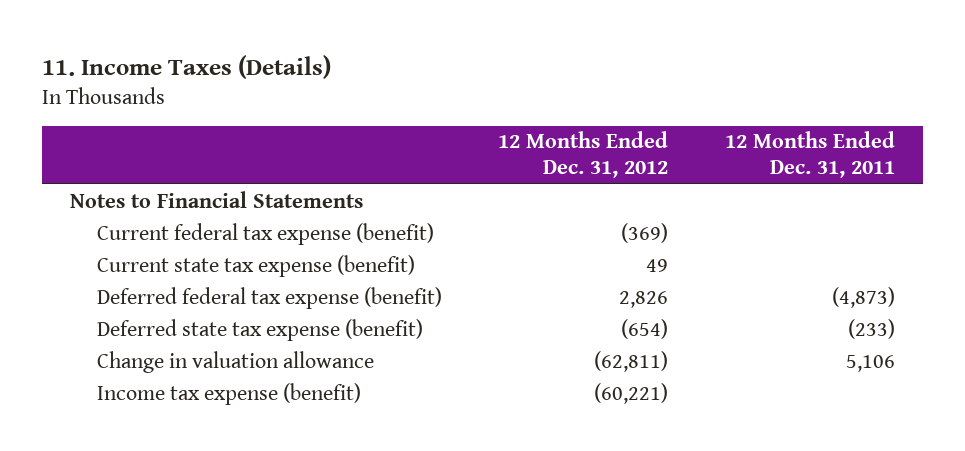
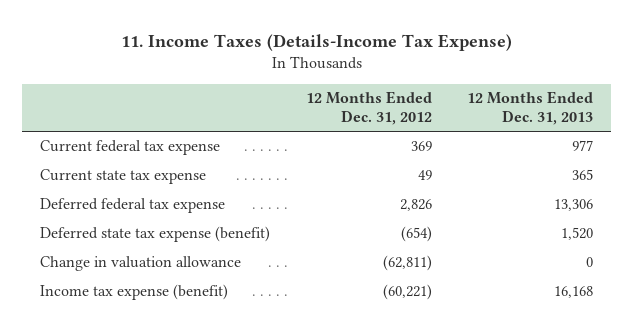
- 11. Income Taxes (Details)
+ 11. Income Taxes (Details-Income Tax Expense)
- | 12 Months Ended Dec. 31, 2012 | 12 Months Ended Dec. 31, 2011
+ | 12 Months Ended Dec. 31, 2012 | 12 Months Ended Dec. 31, 2013
- Notes to Financial Statements
- Current federal tax expense (benefit) | (369) |
- Current state tax expense (benefit) | 49 |
- Deferred federal tax expense (benefit) | 2,826 | (4,873)
+ Current federal tax expense | 369 | 977
+ Current state tax expense | 49 | 365
+ Deferred federal tax expense | 2,826 | 13,306

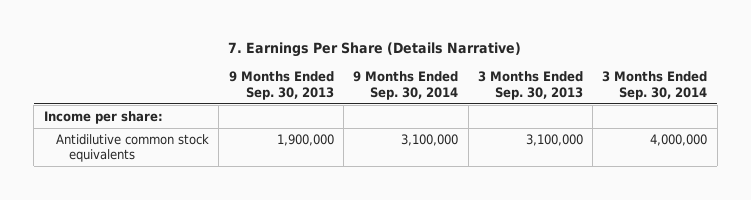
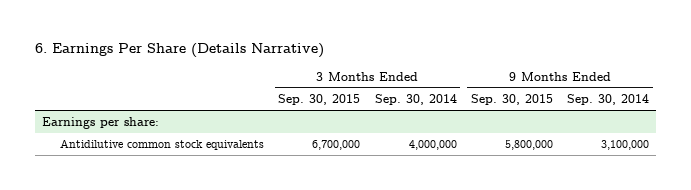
- 7. Earnings Per Share (Details Narrative)
+ 6. Earnings Per Share (Details Narrative)
- | 9 Months Ended Sep. 30, 2013 | 9 Months Ended Sep. 30, 2014 | 3 Months Ended Sep. 30, 2013 | 3 Months Ended Sep. 30, 2014
+ | 3 Months Ended Sep. 30, 2015 | 3 Months Ended Sep. 30, 2014 | 9 Months Ended Sep. 30, 2015 | 9 Months Ended Sep. 30, 2014
- Income per share:
+ Earnings per share:

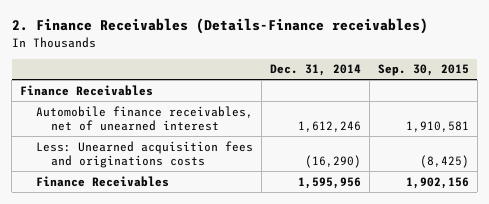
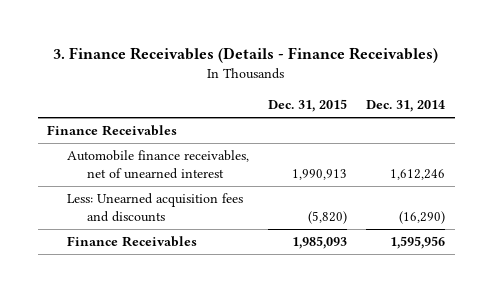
- 2. Finance Receivables (Details-Finance receivables)
+ 3. Finance Receivables (Details - Finance Receivables)
- | Dec. 31, 2014 | Sep. 30, 2015
+ | Dec. 31, 2015 | Dec. 31, 2014
- Less: Unearned acquisition fees and originations costs | (16,290) | (8,425)
+ Less: Unearned acquisition fees and discounts | (5,820) | (16,290)

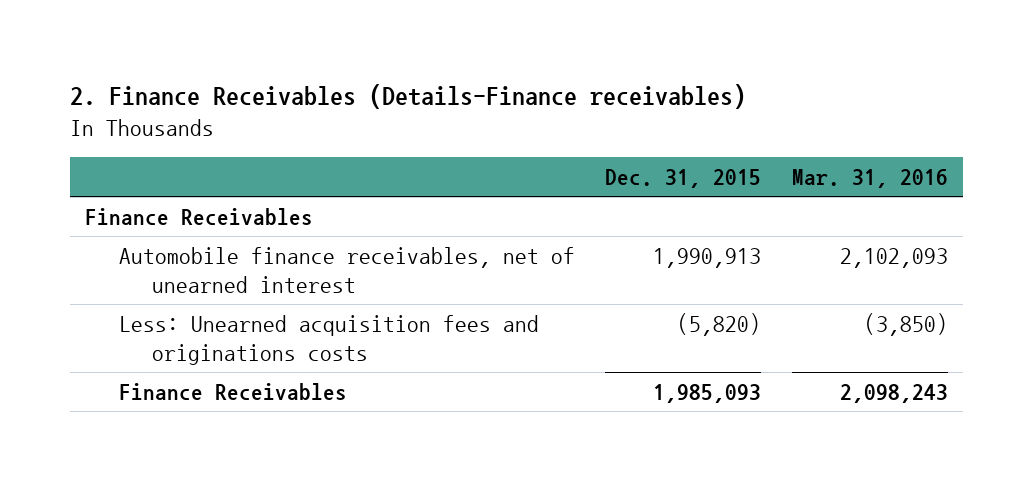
- 3. Finance Receivables (Details - Finance Receivables)
+ 2. Finance Receivables (Details-Finance receivables)
- | Dec. 31, 2015 | Dec. 31, 2014
+ | Dec. 31, 2015 | Mar. 31, 2016
- Less: Unearned acquisition fees and discounts | (5,820) | (16,290)
+ Less: Unearned acquisition fees and originations costs | (5,820) | (3,850)

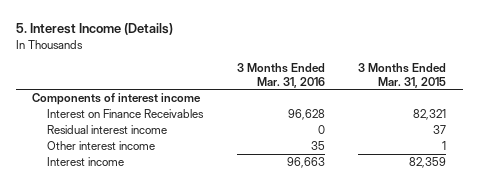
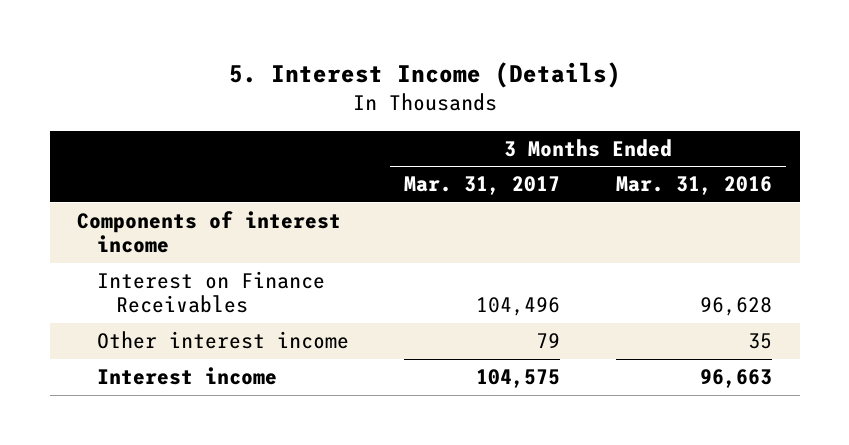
- | 3 Months Ended Mar. 31, 2016 | 3 Months Ended Mar. 31, 2015
+ | 3 Months Ended Mar. 31, 2017 | 3 Months Ended Mar. 31, 2016
- Residual interest income | 0 | 37

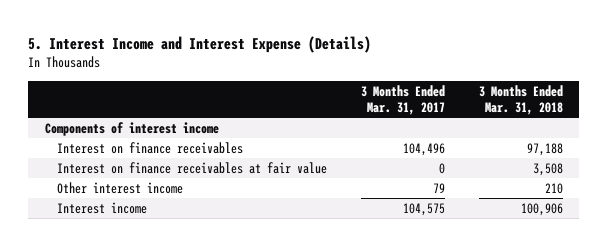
- 5. Interest Income (Details)
+ 5. Interest Income and Interest Expense (Details)
- | 3 Months Ended Mar. 31, 2017 | 3 Months Ended Mar. 31, 2016
+ | 3 Months Ended Mar. 31, 2017 | 3 Months Ended Mar. 31, 2018
- Interest on Finance Receivables | 104,496 | 96,628
+ Interest on finance receivables | 104,496 | 97,188
+ Interest on finance receivables at fair value | 0 | 3,508

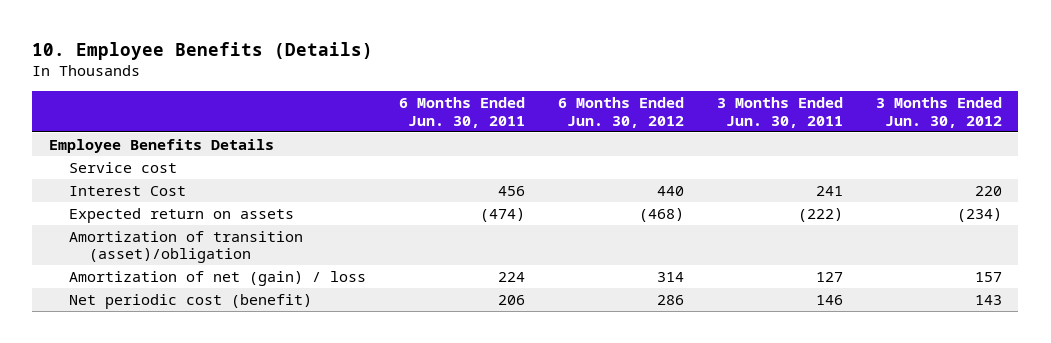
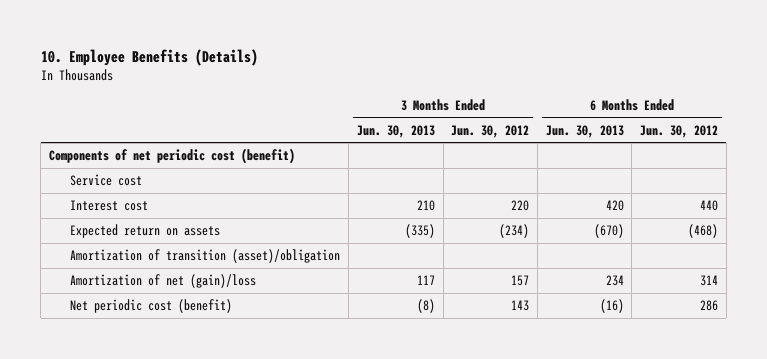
- | 6 Months Ended Jun. 30, 2011 | 6 Months Ended Jun. 30, 2012 | 3 Months Ended Jun. 30, 2011 | 3 Months Ended Jun. 30, 2012
+ | 3 Months Ended Jun. 30, 2013 | 3 Months Ended Jun. 30, 2012 | 6 Months Ended Jun. 30, 2013 | 6 Months Ended Jun. 30, 2012
- Employee Benefits Details
+ Components of net periodic cost (benefit)
- Interest Cost | 456 | 440 | 241 | 220
+ Interest cost | 210 | 220 | 420 | 440
- Amortization of net (gain) / loss | 224 | 314 | 127 | 157
+ Amortization of net (gain)/loss | 117 | 157 | 234 | 314

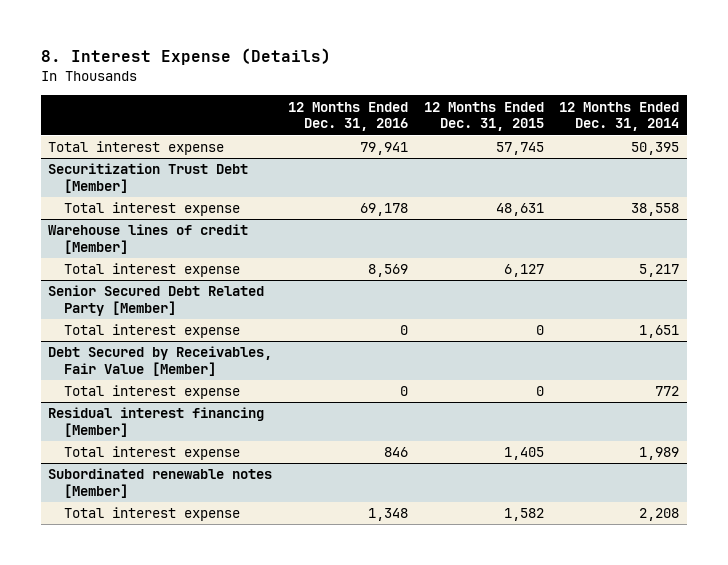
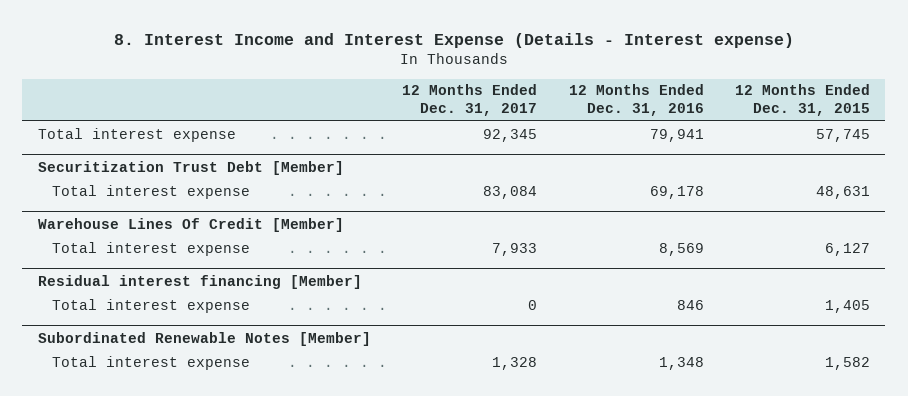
- 8. Interest Expense (Details)
+ 8. Interest Income and Interest Expense (Details - Interest expense)
- | 12 Months Ended Dec. 31, 2016 | 12 Months Ended Dec. 31, 2015 | 12 Months Ended Dec. 31, 2014
+ | 12 Months Ended Dec. 31, 2017 | 12 Months Ended Dec. 31, 2016 | 12 Months Ended Dec. 31, 2015
- Warehouse lines of credit [Member]
+ Warehouse Lines Of Credit [Member]
- Senior Secured Debt Related Party [Member]
- Total interest expense | 0 | 0 | 1,651
- Debt Secured by Receivables, Fair Value [Member]
- Total interest expense | 0 | 0 | 772
- Subordinated renewable notes [Member]
+ Subordinated Renewable Notes [Member]

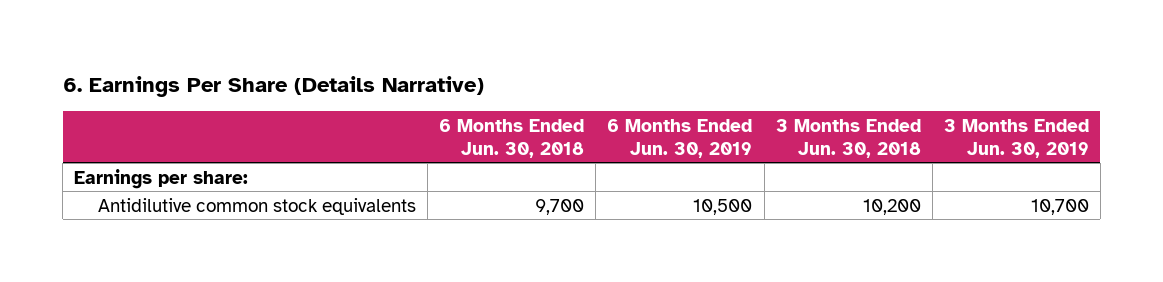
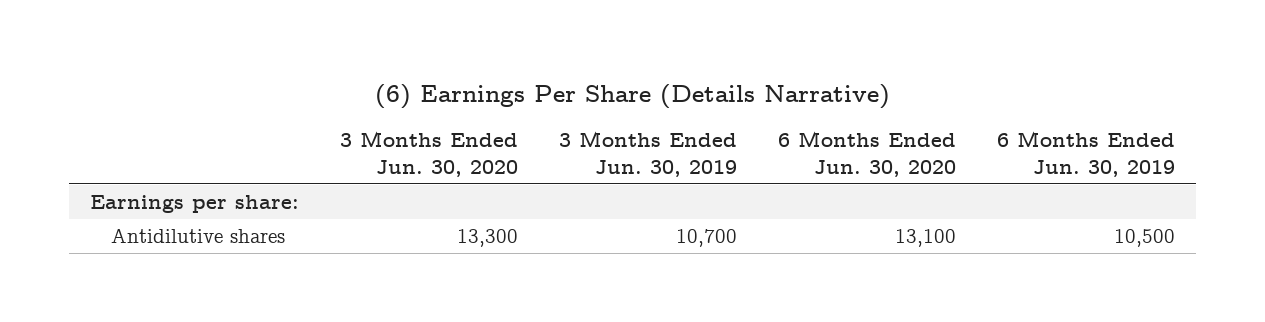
- 6. Earnings Per Share (Details Narrative)
+ (6) Earnings Per Share (Details Narrative)
- | 6 Months Ended Jun. 30, 2018 | 6 Months Ended Jun. 30, 2019 | 3 Months Ended Jun. 30, 2018 | 3 Months Ended Jun. 30, 2019
+ | 3 Months Ended Jun. 30, 2020 | 3 Months Ended Jun. 30, 2019 | 6 Months Ended Jun. 30, 2020 | 6 Months Ended Jun. 30, 2019
- Antidilutive common stock equivalents | 9,700 | 10,500 | 10,200 | 10,700
+ Antidilutive shares | 13,300 | 10,700 | 13,100 | 10,500

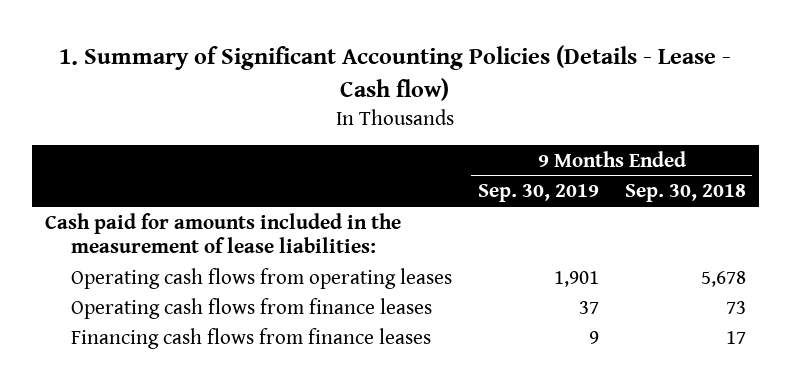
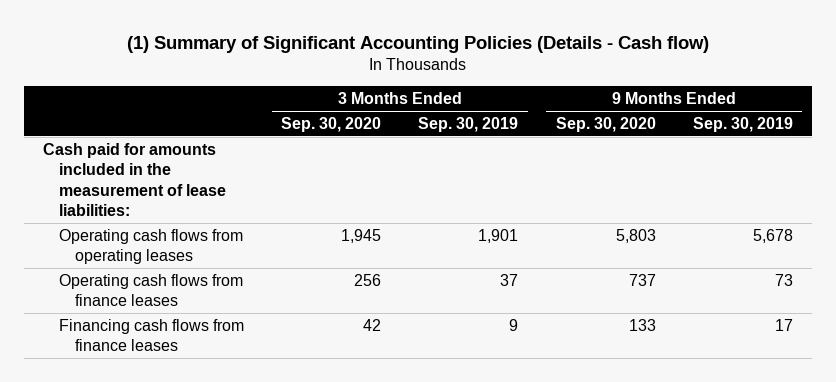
- 1. Summary of Significant Accounting Policies (Details - Lease - Cash flow)
+ (1) Summary of Significant Accounting Policies (Details - Cash flow)
- | 9 Months Ended Sep. 30, 2019 | 9 Months Ended Sep. 30, 2018
+ | 3 Months Ended Sep. 30, 2020 | 3 Months Ended Sep. 30, 2019 | 9 Months Ended Sep. 30, 2020 | 9 Months Ended Sep. 30, 2019
- Operating cash flows from operating leases | 1,901 | 5,678
- Operating cash flows from finance leases | 37 | 73
- Financing cash flows from finance leases | 9 | 17
+ Operating cash flows from operating leases | 1,945 | 1,901 | 5,803 | 5,678
+ Operating cash flows from finance leases | 256 | 37 | 737 | 73
+ Financing cash flows from finance leases | 42 | 9 | 133 | 17

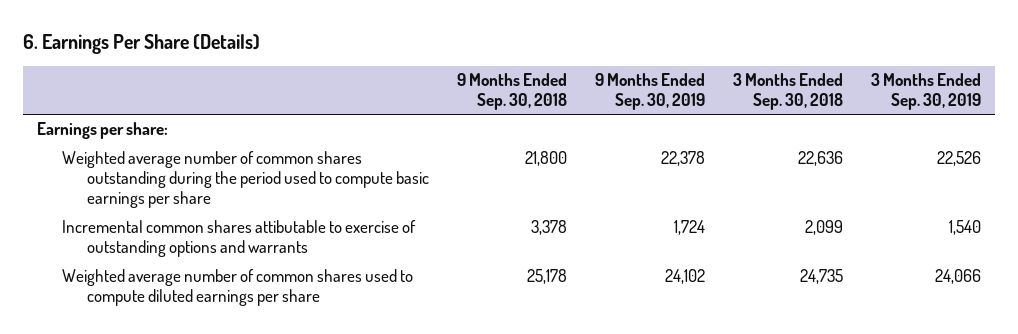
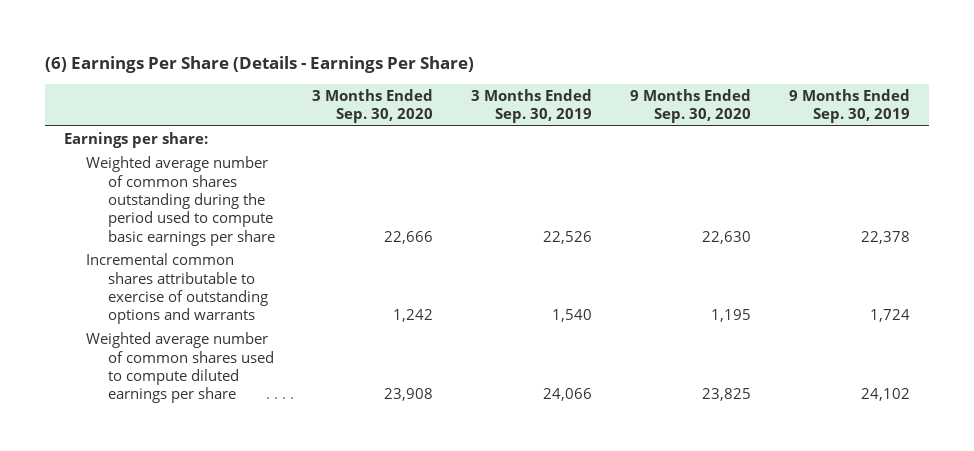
- 6. Earnings Per Share (Details)
+ (6) Earnings Per Share (Details - Earnings Per Share)
- | 9 Months Ended Sep. 30, 2018 | 9 Months Ended Sep. 30, 2019 | 3 Months Ended Sep. 30, 2018 | 3 Months Ended Sep. 30, 2019
+ | 3 Months Ended Sep. 30, 2020 | 3 Months Ended Sep. 30, 2019 | 9 Months Ended Sep. 30, 2020 | 9 Months Ended Sep. 30, 2019
- Incremental common shares attibutable to exercise of outstanding options and warrants | 3,378 | 1,724 | 2,099 | 1,540
+ Incremental common shares attributable to exercise of outstanding options and warrants | 1,242 | 1,540 | 1,195 | 1,724

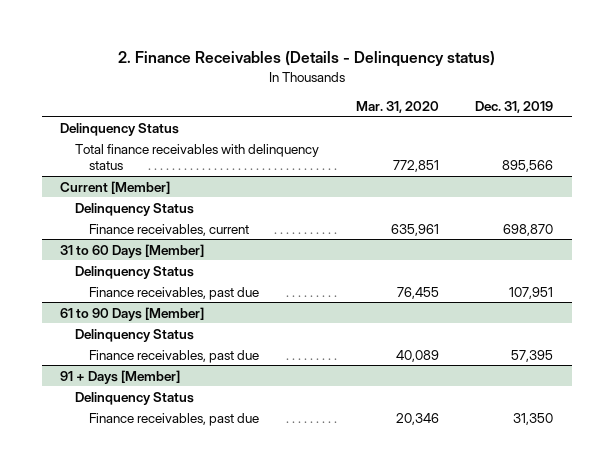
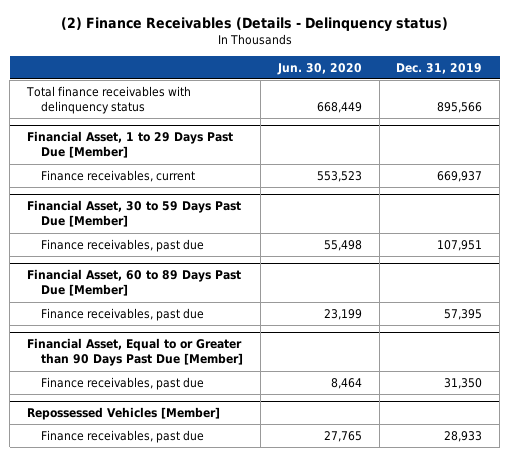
- 2. Finance Receivables (Details - Delinquency status)
+ (2) Finance Receivables (Details - Delinquency status)
- | Mar. 31, 2020 | Dec. 31, 2019
+ | Jun. 30, 2020 | Dec. 31, 2019
- Delinquency Status
- Current [Member]
- Delinquency Status
- Finance receivables, current | 635,961 | 698,870
- 31 to 60 Days [Member]
- Delinquency Status
+ Financial Asset, 1 to 29 Days Past Due [Member]
+ Finance receivables, current | 553,523 | 669,937
+ Financial Asset, 30 to 59 Days Past Due [Member]
- 61 to 90 Days [Member]
- Delinquency Status
+ Financial Asset, 60 to 89 Days Past Due [Member]
- 91 + Days [Member]
- Delinquency Status
+ Financial Asset, Equal to or Greater than 90 Days Past Due [Member]
+ Repossessed Vehicles [Member]
+ Finance receivables, past due | 27,765 | 28,933

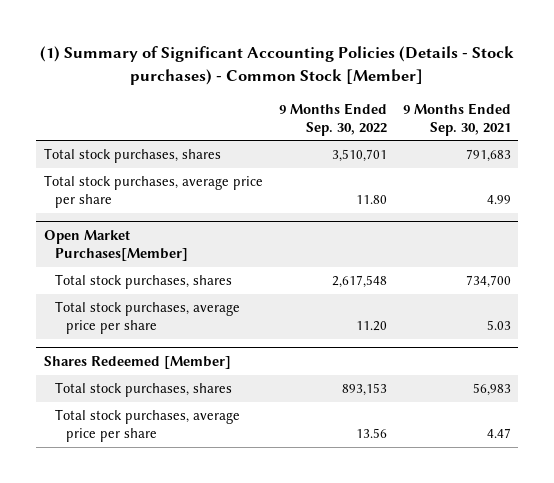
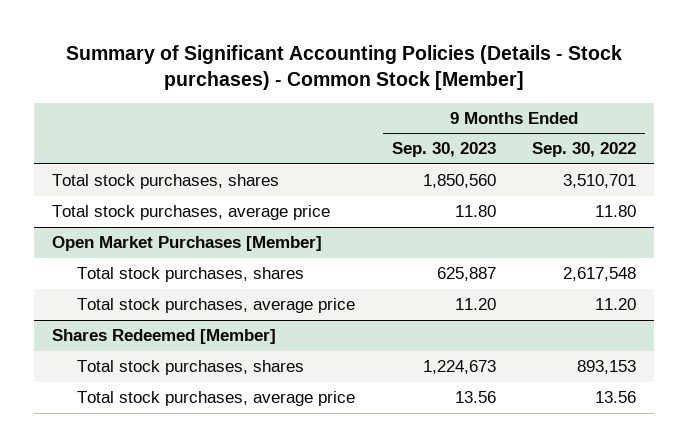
- (1) Summary of Significant Accounting Policies (Details - Stock purchases) - Common Stock [Member]
+ Summary of Significant Accounting Policies (Details - Stock purchases) - Common Stock [Member]
- | 9 Months Ended Sep. 30, 2022 | 9 Months Ended Sep. 30, 2021
+ | 9 Months Ended Sep. 30, 2023 | 9 Months Ended Sep. 30, 2022
- Total stock purchases, average price per share | 11.80 | 4.99
- Open Market Purchases[Member]
+ Total stock purchases, average price | 11.80 | 11.80
+ Open Market Purchases [Member]
- Total stock purchases, average price per share | 11.20 | 5.03
+ Total stock purchases, average price | 11.20 | 11.20
@ Shares Redeemed [Member]
- Total stock purchases, average price per share | 13.56 | 4.47
+ Total stock purchases, average price | 13.56 | 13.56

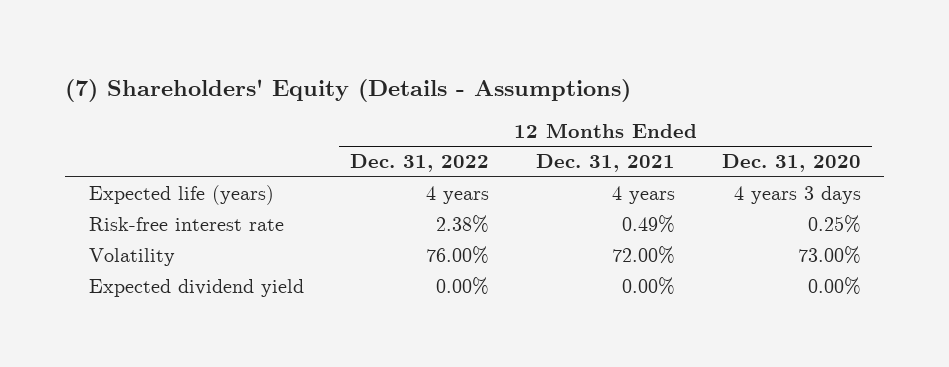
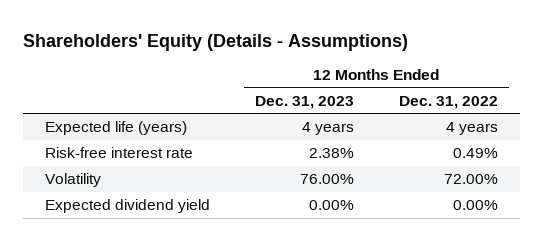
- (7) Shareholders' Equity (Details - Assumptions)
+ Shareholders' Equity (Details - Assumptions)
- | 12 Months Ended Dec. 31, 2022 | 12 Months Ended Dec. 31, 2021 | 12 Months Ended Dec. 31, 2020
+ | 12 Months Ended Dec. 31, 2023 | 12 Months Ended Dec. 31, 2022
- Risk-free interest rate | 2.38% | 0.49% | 0.25%
- Volatility | 76.00% | 72.00% | 73.00%
+ Risk-free interest rate | 2.38% | 0.49%
+ Volatility | 76.00% | 72.00%

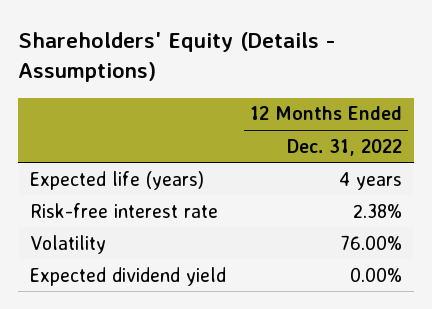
- | 12 Months Ended Dec. 31, 2023 | 12 Months Ended Dec. 31, 2022
+ | 12 Months Ended Dec. 31, 2022
- Risk-free interest rate | 2.38% | 0.49%
- Volatility | 76.00% | 72.00%
+ Risk-free interest rate | 2.38%
+ Volatility | 76.00%

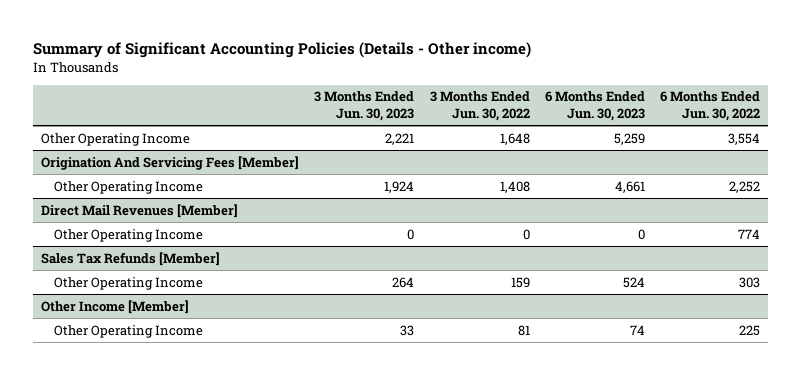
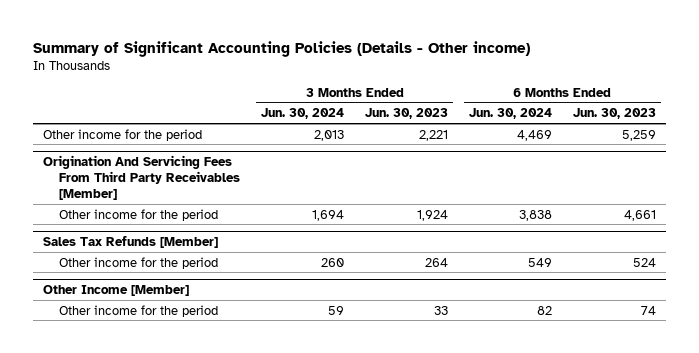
- | 3 Months Ended Jun. 30, 2023 | 3 Months Ended Jun. 30, 2022 | 6 Months Ended Jun. 30, 2023 | 6 Months Ended Jun. 30, 2022
+ | 3 Months Ended Jun. 30, 2024 | 3 Months Ended Jun. 30, 2023 | 6 Months Ended Jun. 30, 2024 | 6 Months Ended Jun. 30, 2023
- Other Operating Income | 2,221 | 1,648 | 5,259 | 3,554
- Origination And Servicing Fees [Member]
- Other Operating Income | 1,924 | 1,408 | 4,661 | 2,252
- Direct Mail Revenues [Member]
- Other Operating Income | 0 | 0 | 0 | 774
+ Other income for the period | 2,013 | 2,221 | 4,469 | 5,259
+ Origination And Servicing Fees From Third Party Receivables [Member]
+ Other income for the period | 1,694 | 1,924 | 3,838 | 4,661
@ Sales Tax Refunds [Member]
- Other Operating Income | 264 | 159 | 524 | 303
+ Other income for the period | 260 | 264 | 549 | 524
@ Other Income [Member]
- Other Operating Income | 33 | 81 | 74 | 225
+ Other income for the period | 59 | 33 | 82 | 74

